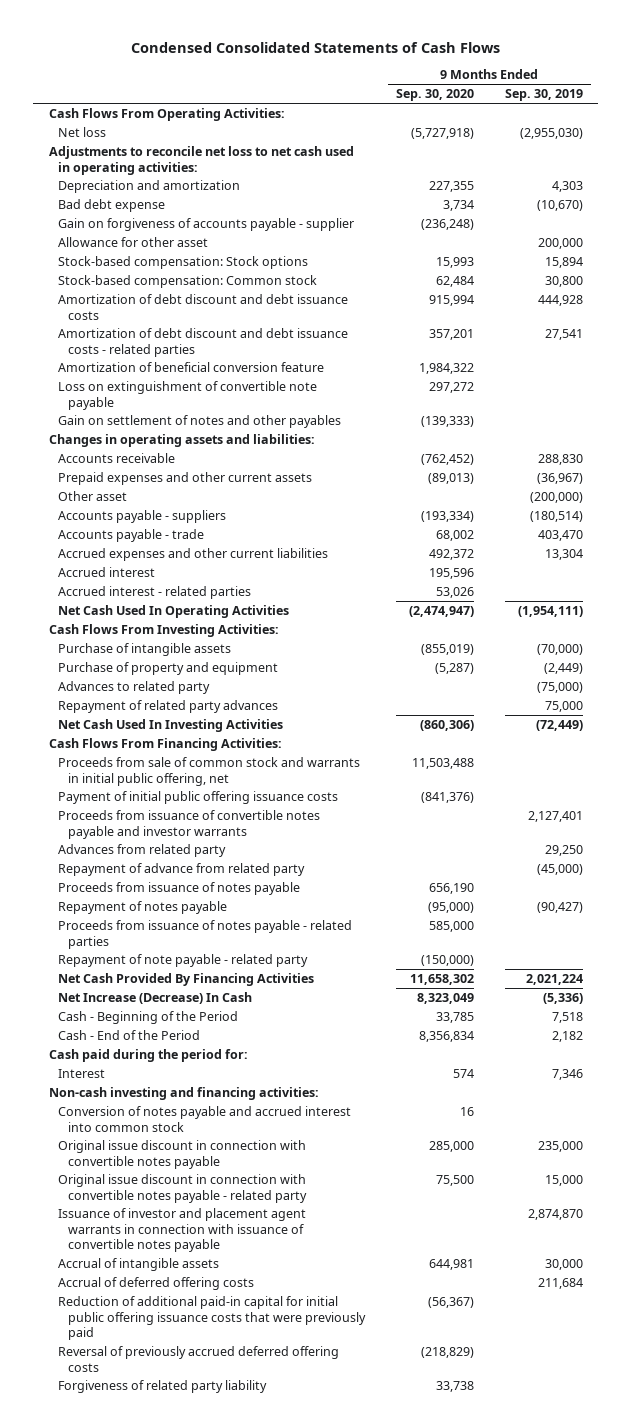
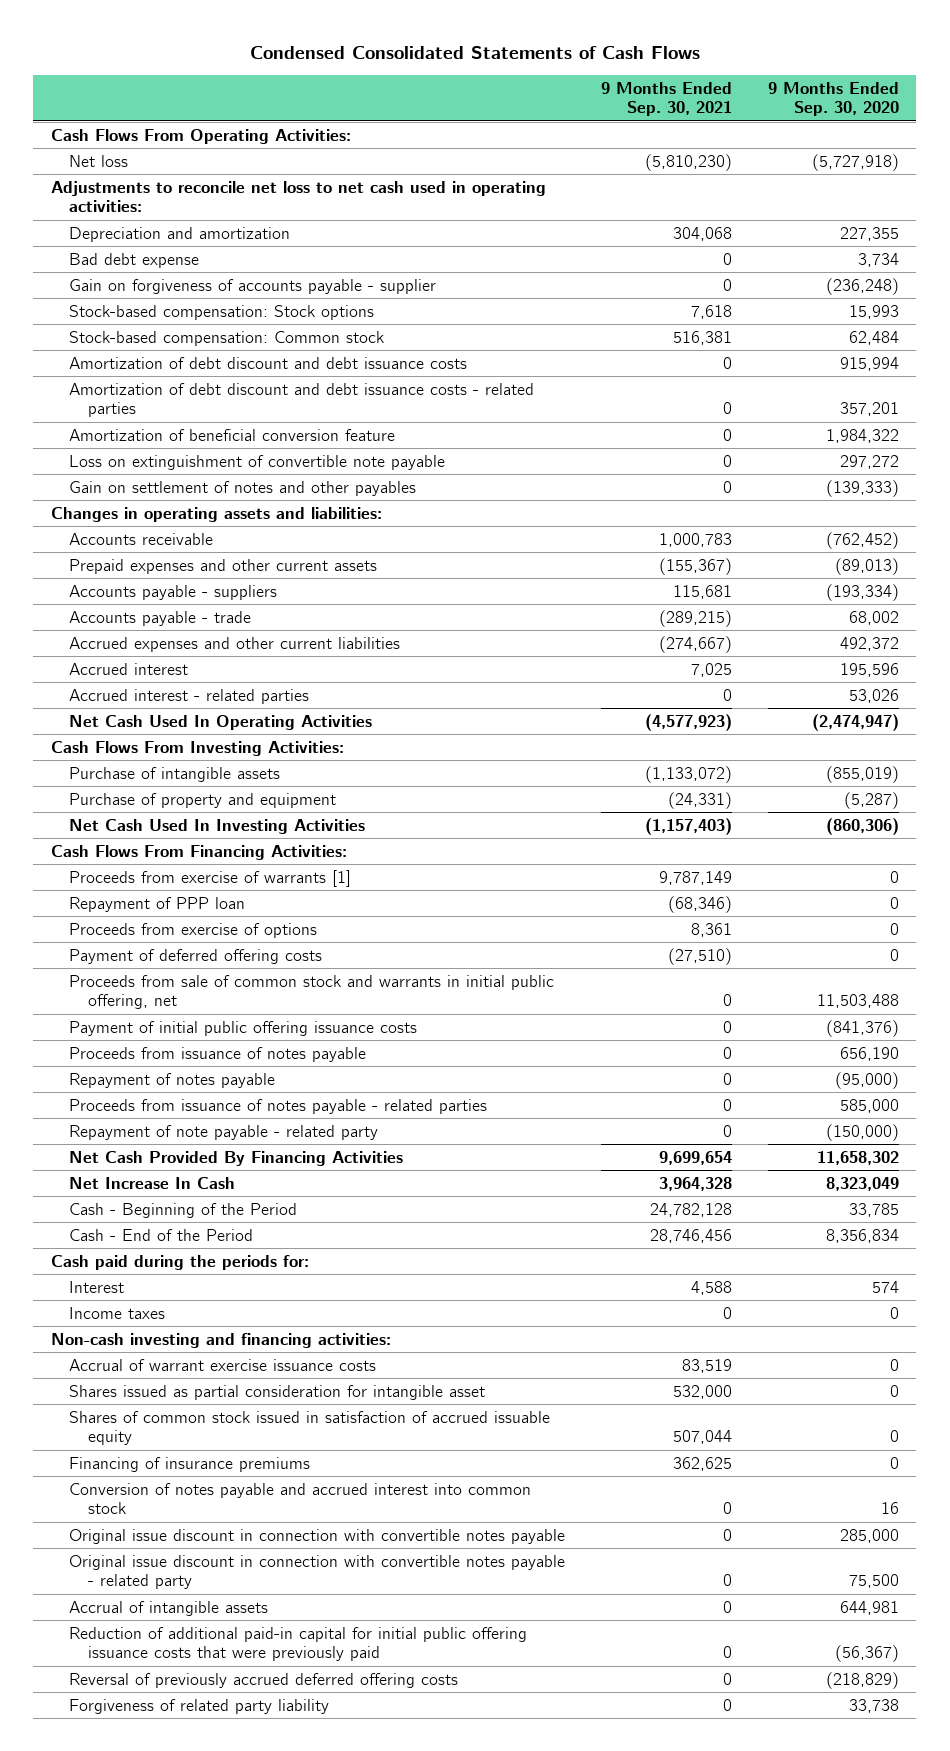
- | 9 Months Ended Sep. 30, 2020 | 9 Months Ended Sep. 30, 2019
+ | 9 Months Ended Sep. 30, 2021 | 9 Months Ended Sep. 30, 2020
- Allowance for other asset | | 200,000
- Other asset | | (200,000)
- Advances to related party | | (75,000)
- Repayment of related party advances | | 75,000
+ Proceeds from exercise of warrants [1] | 9,787,149 | 0
+ Repayment of PPP loan | (68,346) | 0
+ Proceeds from exercise of options | 8,361 | 0
+ Payment of deferred offering costs | (27,510) | 0
- Proceeds from issuance of convertible notes payable and investor warrants | | 2,127,401
- Advances from related party | | 29,250
- Repayment of advance from related party | | (45,000)
- Net Increase (Decrease) In Cash | 8,323,049 | (5,336)
+ Net Increase In Cash | 3,964,328 | 8,323,049
- Cash paid during the period for:
+ Cash paid during the periods for:
+ Income taxes | 0 | 0
+ Accrual of warrant exercise issuance costs | 83,519 | 0
+ Shares issued as partial consideration for intangible asset | 532,000 | 0
+ Shares of common stock issued in satisfaction of accrued issuable equity | 507,044 | 0
+ Financing of insurance premiums | 362,625 | 0
- Issuance of investor and placement agent warrants in connection with issuance of convertible notes payable | | 2,874,870
- Accrual of deferred offering costs | | 211,684

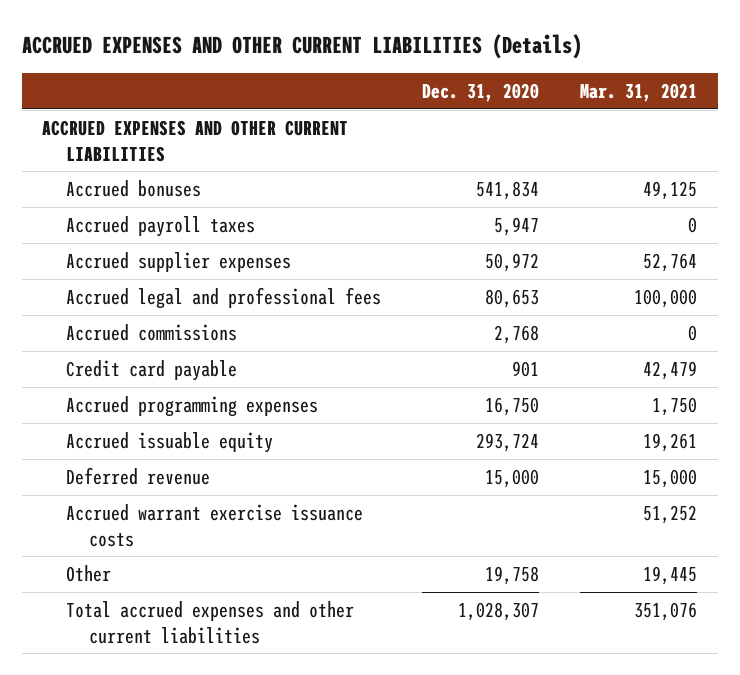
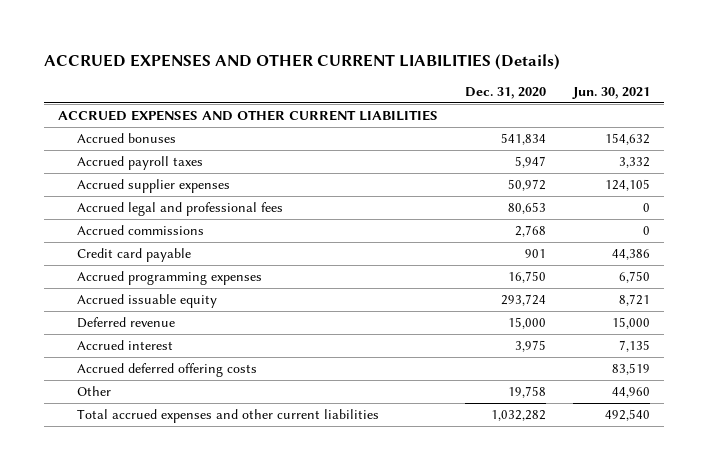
- | Dec. 31, 2020 | Mar. 31, 2021
+ | Dec. 31, 2020 | Jun. 30, 2021
- Accrued warrant exercise issuance costs | | 51,252
+ Accrued interest | 3,975 | 7,135
+ Accrued deferred offering costs | | 83,519
- Total accrued expenses and other current liabilities | 1,028,307 | 351,076
+ Total accrued expenses and other current liabilities | 1,032,282 | 492,540

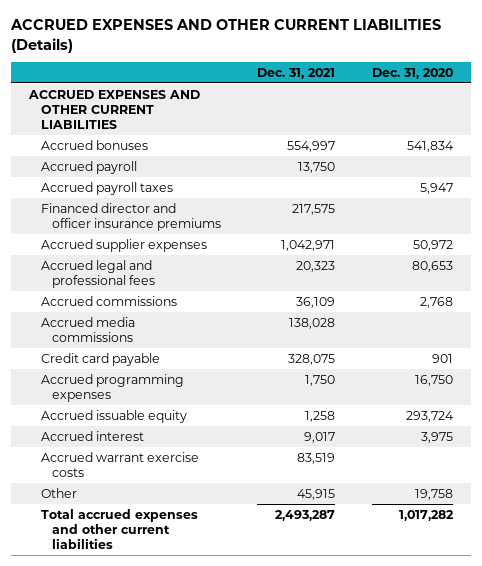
- | Dec. 31, 2020 | Jun. 30, 2021
+ | Dec. 31, 2021 | Dec. 31, 2020
+ Accrued payroll | 13,750 |
+ Financed director and officer insurance premiums | 217,575 |
+ Accrued media commissions | 138,028 |
- Deferred revenue | 15,000 | 15,000
- Accrued deferred offering costs | | 83,519
+ Accrued warrant exercise costs | 83,519 |
- Total accrued expenses and other current liabilities | 1,032,282 | 492,540
+ Total accrued expenses and other current liabilities | 2,493,287 | 1,017,282

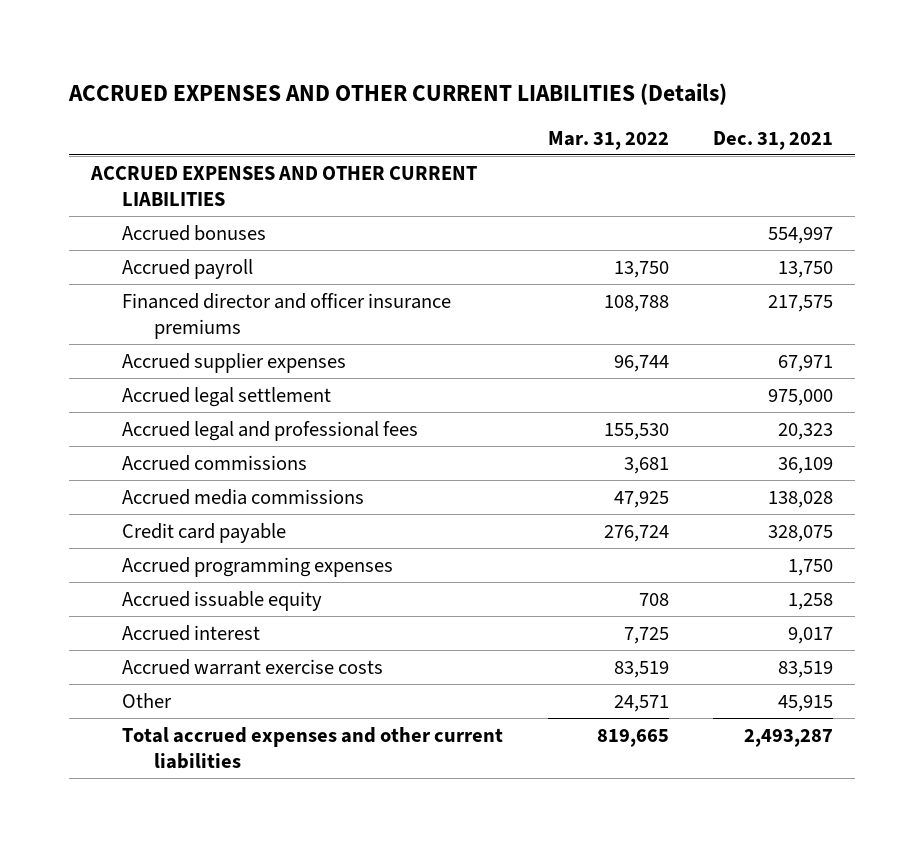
- | Dec. 31, 2021 | Dec. 31, 2020
+ | Mar. 31, 2022 | Dec. 31, 2021
- Accrued payroll taxes | | 5,947
- Accrued supplier expenses | 1,042,971 | 50,972
+ Accrued supplier expenses | 96,744 | 67,971
+ Accrued legal settlement | | 975,000

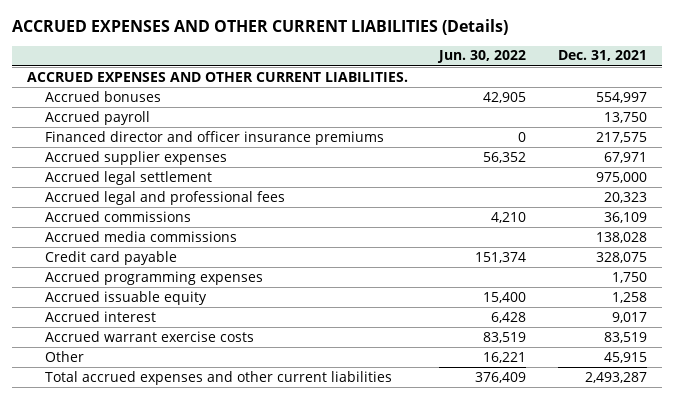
- | Mar. 31, 2022 | Dec. 31, 2021
+ | Jun. 30, 2022 | Dec. 31, 2021
- ACCRUED EXPENSES AND OTHER CURRENT LIABILITIES
+ ACCRUED EXPENSES AND OTHER CURRENT LIABILITIES.

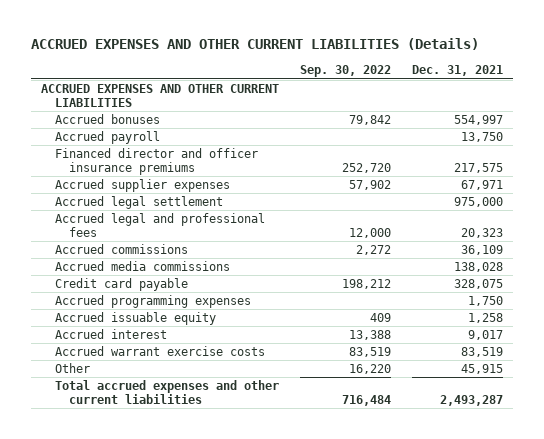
- | Jun. 30, 2022 | Dec. 31, 2021
+ | Sep. 30, 2022 | Dec. 31, 2021
- ACCRUED EXPENSES AND OTHER CURRENT LIABILITIES.
+ ACCRUED EXPENSES AND OTHER CURRENT LIABILITIES

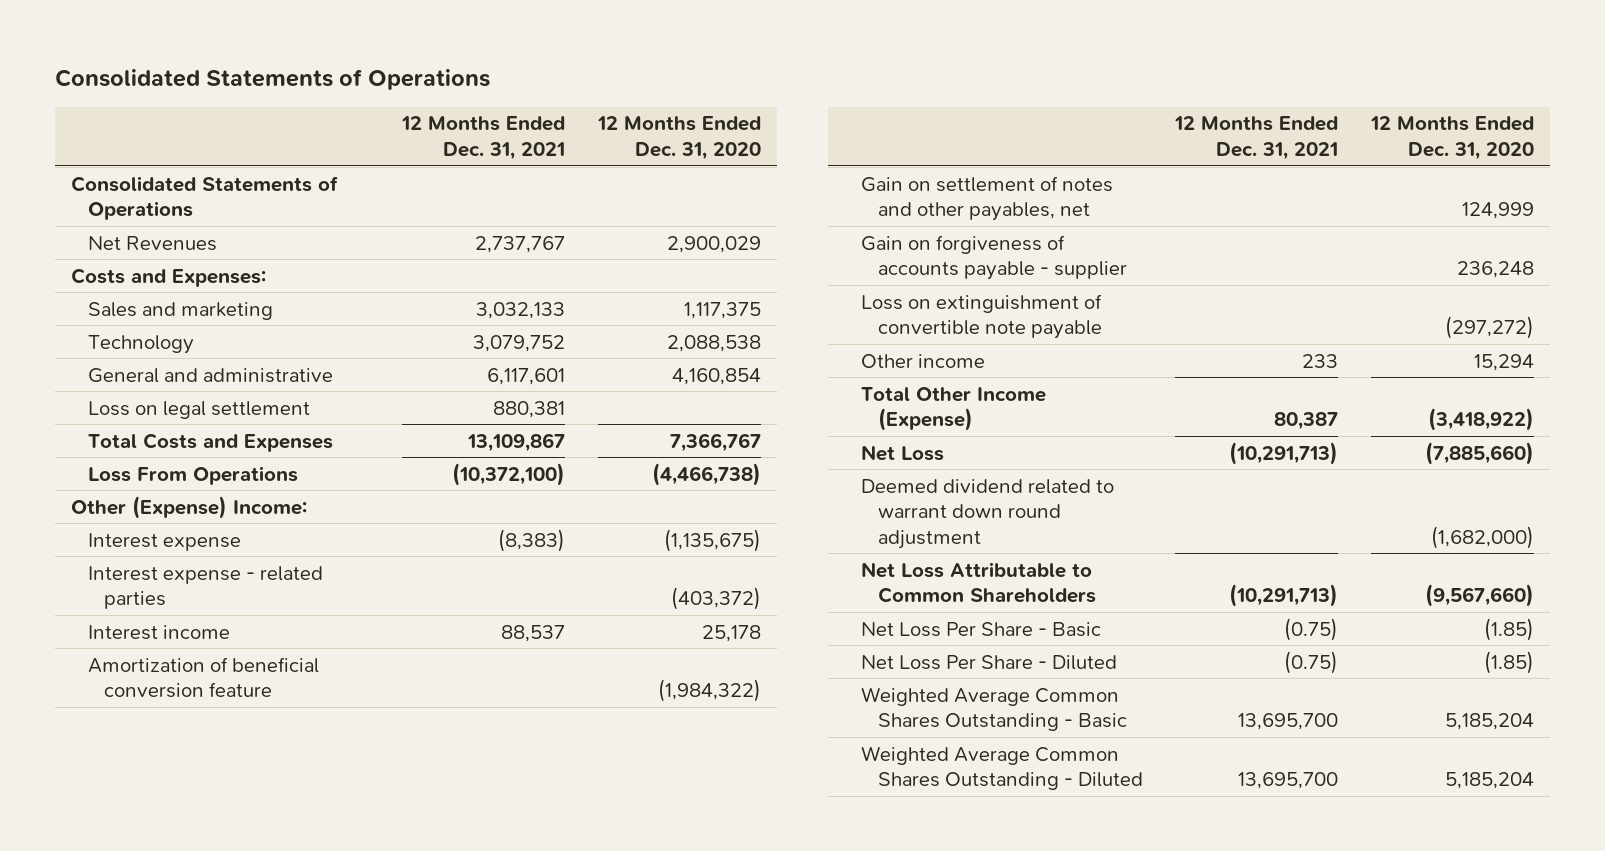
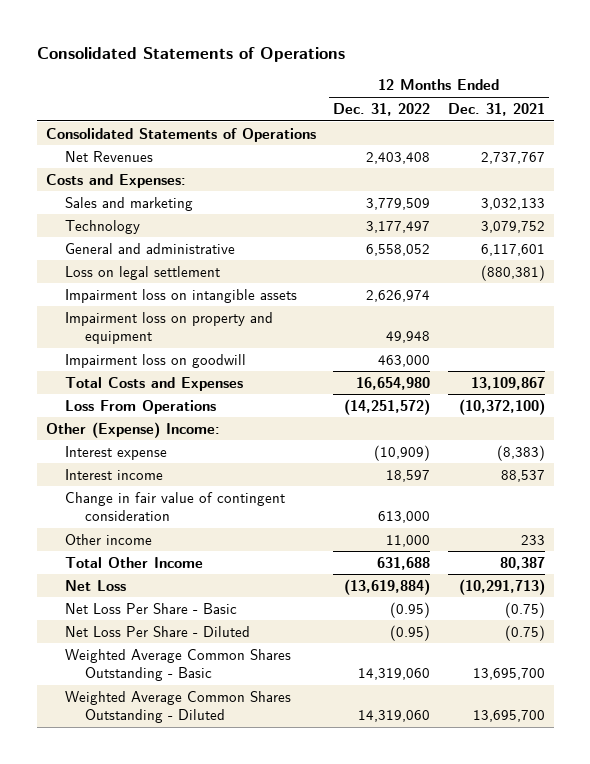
- | 12 Months Ended Dec. 31, 2021 | 12 Months Ended Dec. 31, 2020
+ | 12 Months Ended Dec. 31, 2022 | 12 Months Ended Dec. 31, 2021
- Loss on legal settlement | 880,381 |
+ Loss on legal settlement | | (880,381)
+ Impairment loss on intangible assets | 2,626,974 |
+ Impairment loss on property and equipment | 49,948 |
+ Impairment loss on goodwill | 463,000 |
- Interest expense - related parties | | (403,372)
- Amortization of beneficial conversion feature | | (1,984,322)
- Gain on settlement of notes and other payables, net | | 124,999
- Gain on forgiveness of accounts payable - supplier | | 236,248
- Loss on extinguishment of convertible note payable | | (297,272)
+ Change in fair value of contingent consideration | 613,000 |
- Total Other Income (Expense) | 80,387 | (3,418,922)
+ Total Other Income | 631,688 | 80,387
- Deemed dividend related to warrant down round adjustment | | (1,682,000)
- Net Loss Attributable to Common Shareholders | (10,291,713) | (9,567,660)

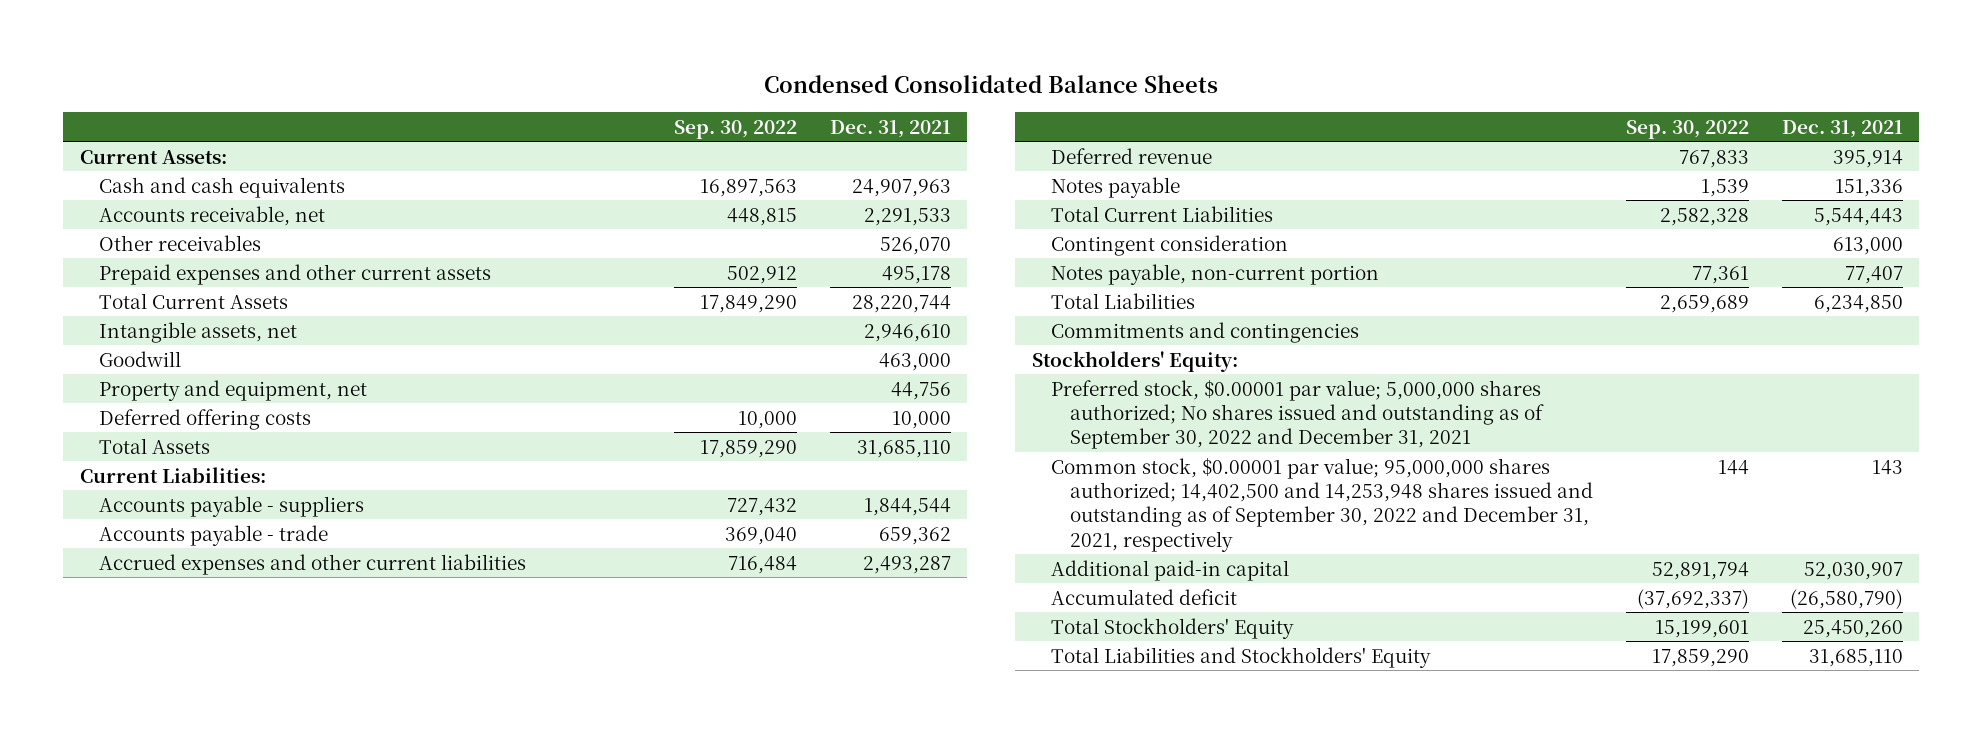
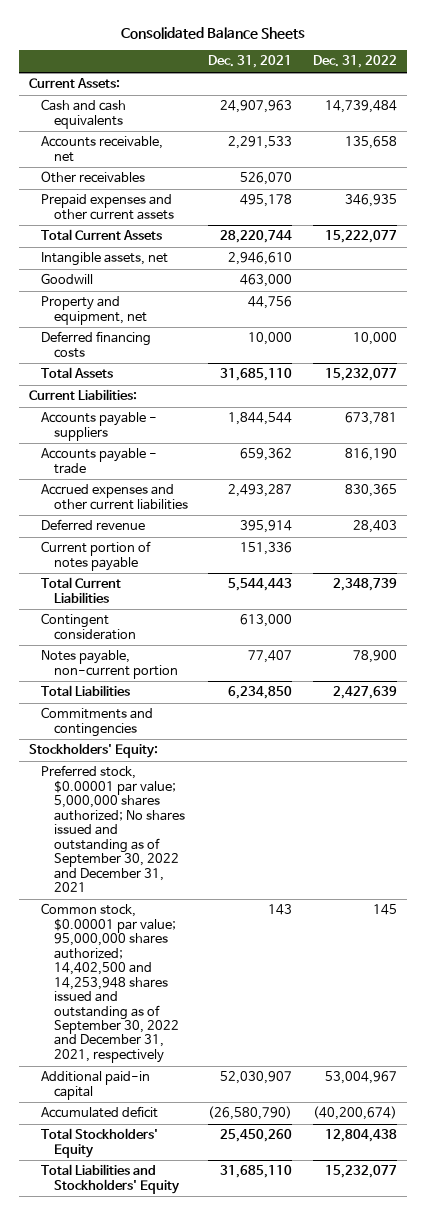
- Condensed Consolidated Balance Sheets
+ Consolidated Balance Sheets
- | Sep. 30, 2022 | Dec. 31, 2021
+ | Dec. 31, 2021 | Dec. 31, 2022
- Deferred offering costs | 10,000 | 10,000
+ Deferred financing costs | 10,000 | 10,000
- Notes payable | 1,539 | 151,336
+ Current portion of notes payable | 151,336 |

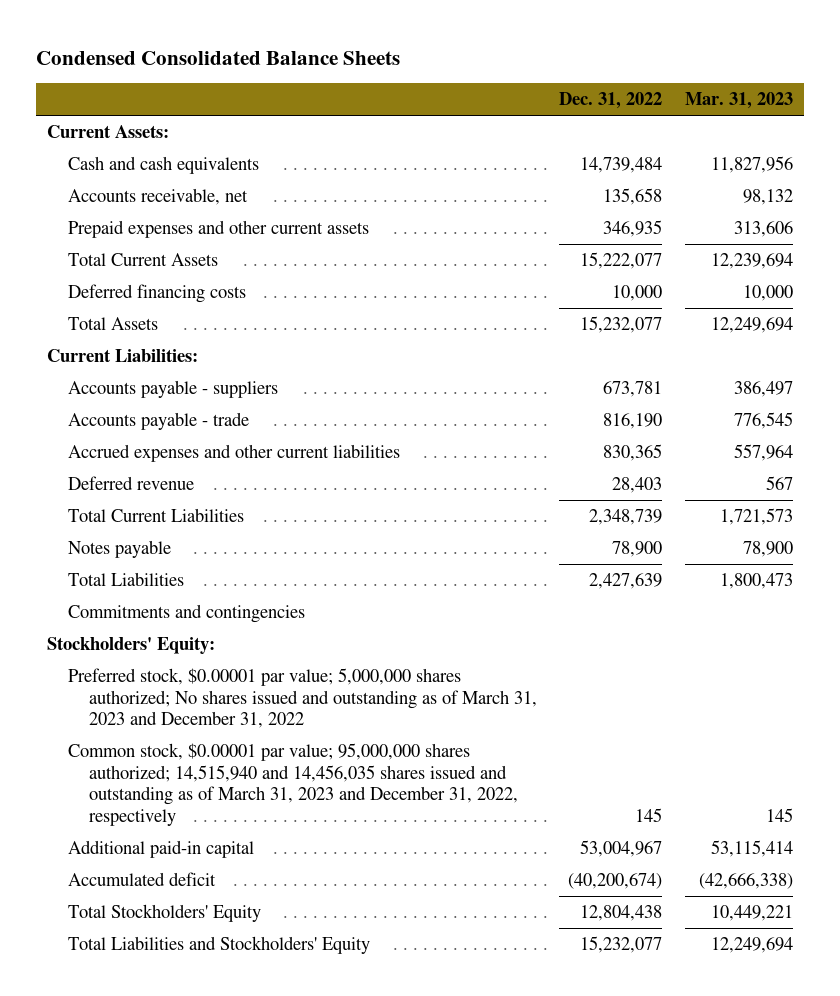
- Consolidated Balance Sheets
+ Condensed Consolidated Balance Sheets
- | Dec. 31, 2021 | Dec. 31, 2022
+ | Dec. 31, 2022 | Mar. 31, 2023
- Other receivables | 526,070 |
- Intangible assets, net | 2,946,610 |
- Goodwill | 463,000 |
- Property and equipment, net | 44,756 |
- Current portion of notes payable | 151,336 |
- Contingent consideration | 613,000 |
- Notes payable, non-current portion | 77,407 | 78,900
+ Notes payable | 78,900 | 78,900
- Preferred stock, $0.00001 par value; 5,000,000 shares authorized; No shares issued and outstanding as of September 30, 2022 and December 31, 2021
- Common stock, $0.00001 par value; 95,000,000 shares authorized; 14,402,500 and 14,253,948 shares issued and outstanding as of September 30, 2022 and December 31, 2021, respectively | 143 | 145
+ Preferred stock, $0.00001 par value; 5,000,000 shares authorized; No shares issued and outstanding as of March 31, 2023 and December 31, 2022
+ Common stock, $0.00001 par value; 95,000,000 shares authorized; 14,515,940 and 14,456,035 shares issued and outstanding as of March 31, 2023 and December 31, 2022, respectively | 145 | 145

